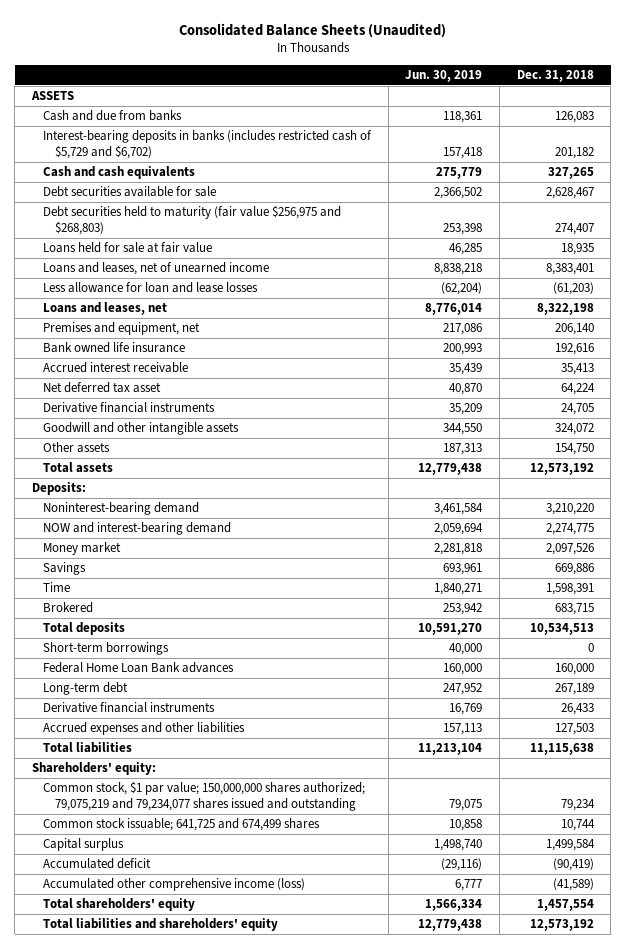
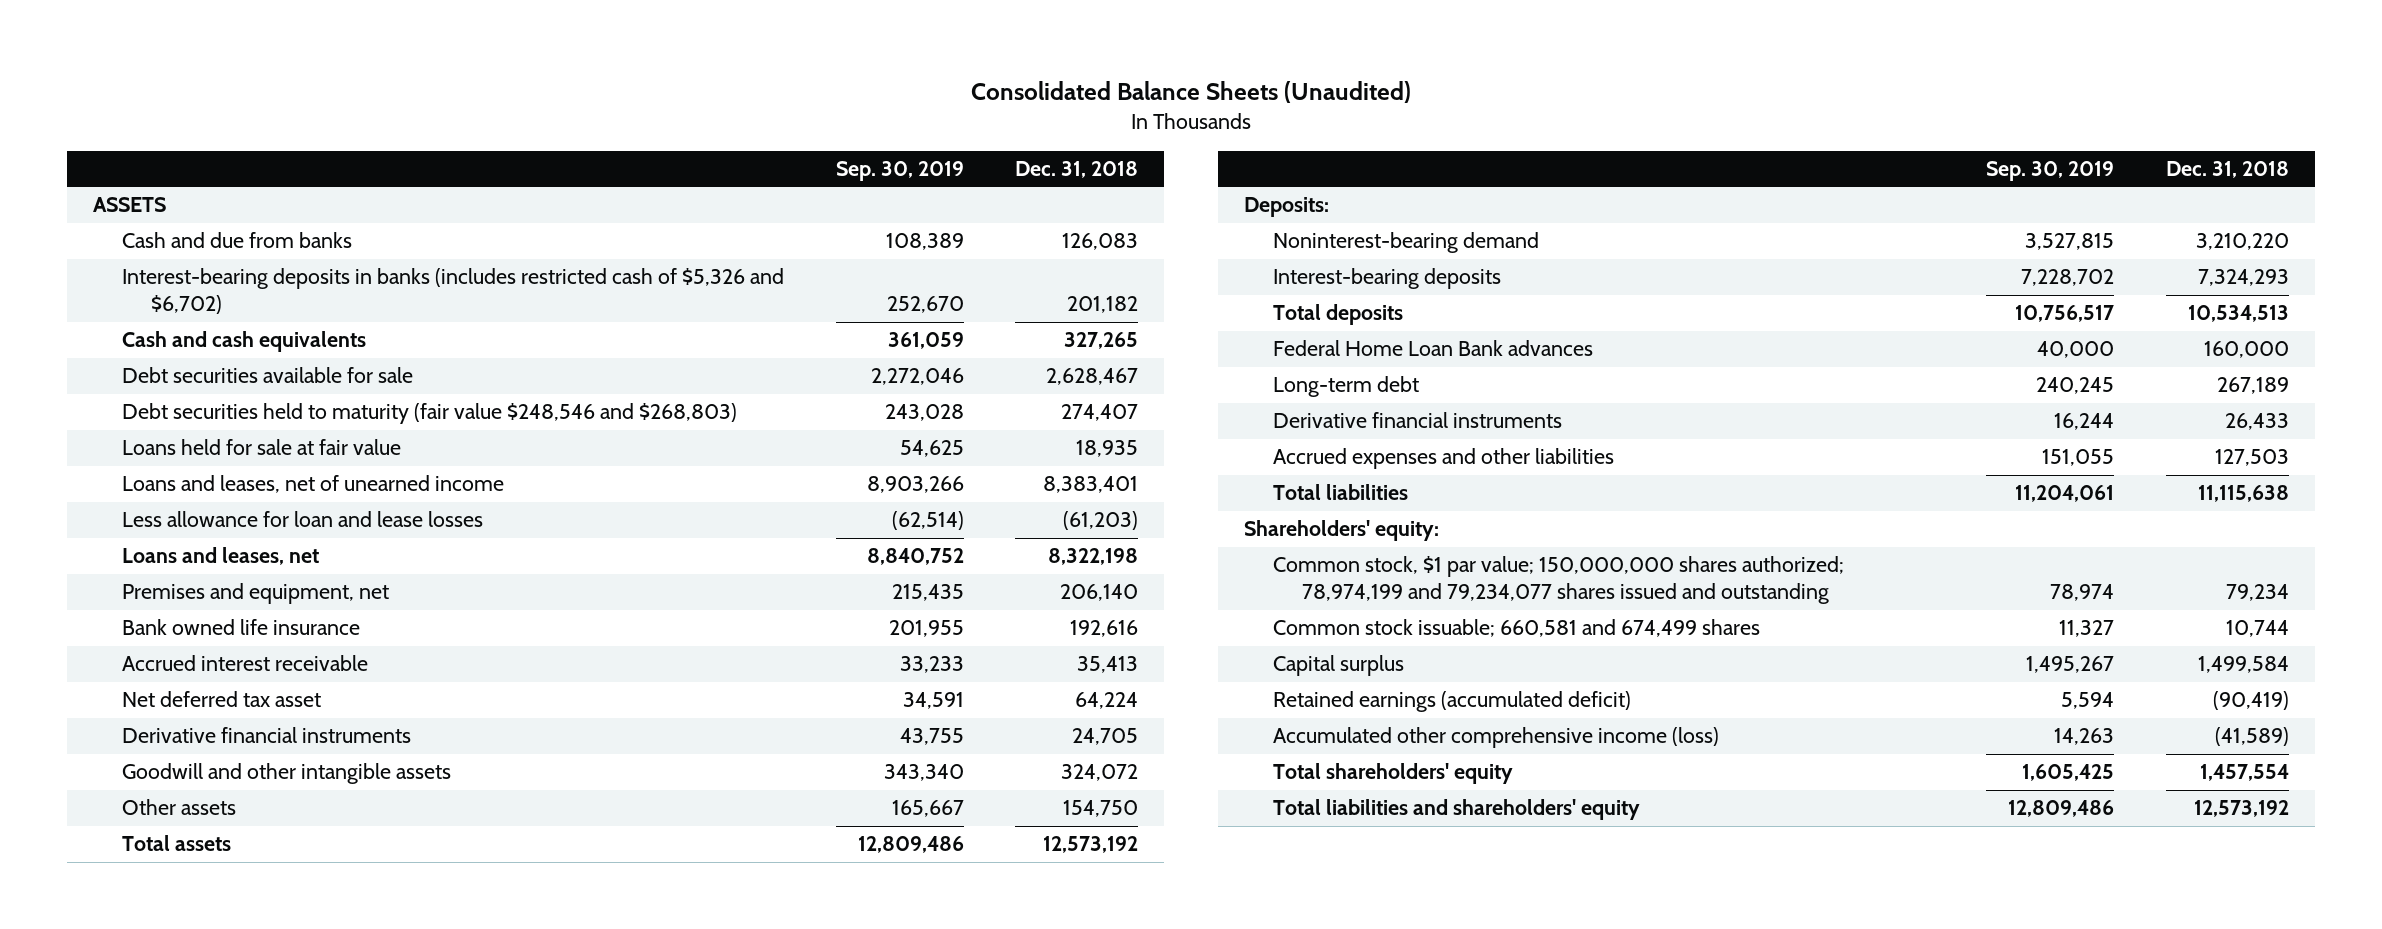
- | Jun. 30, 2019 | Dec. 31, 2018
+ | Sep. 30, 2019 | Dec. 31, 2018
- Interest-bearing deposits in banks (includes restricted cash of $5,729 and $6,702) | 157,418 | 201,182
+ Interest-bearing deposits in banks (includes restricted cash of $5,326 and $6,702) | 252,670 | 201,182
- Debt securities held to maturity (fair value $256,975 and $268,803) | 253,398 | 274,407
+ Debt securities held to maturity (fair value $248,546 and $268,803) | 243,028 | 274,407
- NOW and interest-bearing demand | 2,059,694 | 2,274,775
- Money market | 2,281,818 | 2,097,526
- Savings | 693,961 | 669,886
- Time | 1,840,271 | 1,598,391
- Brokered | 253,942 | 683,715
+ Interest-bearing deposits | 7,228,702 | 7,324,293
- Short-term borrowings | 40,000 | 0
- Common stock, $1 par value; 150,000,000 shares authorized; 79,075,219 and 79,234,077 shares issued and outstanding | 79,075 | 79,234
- Common stock issuable; 641,725 and 674,499 shares | 10,858 | 10,744
+ Common stock, $1 par value; 150,000,000 shares authorized; 78,974,199 and 79,234,077 shares issued and outstanding | 78,974 | 79,234
+ Common stock issuable; 660,581 and 674,499 shares | 11,327 | 10,744
- Accumulated deficit | (29,116) | (90,419)
+ Retained earnings (accumulated deficit) | 5,594 | (90,419)

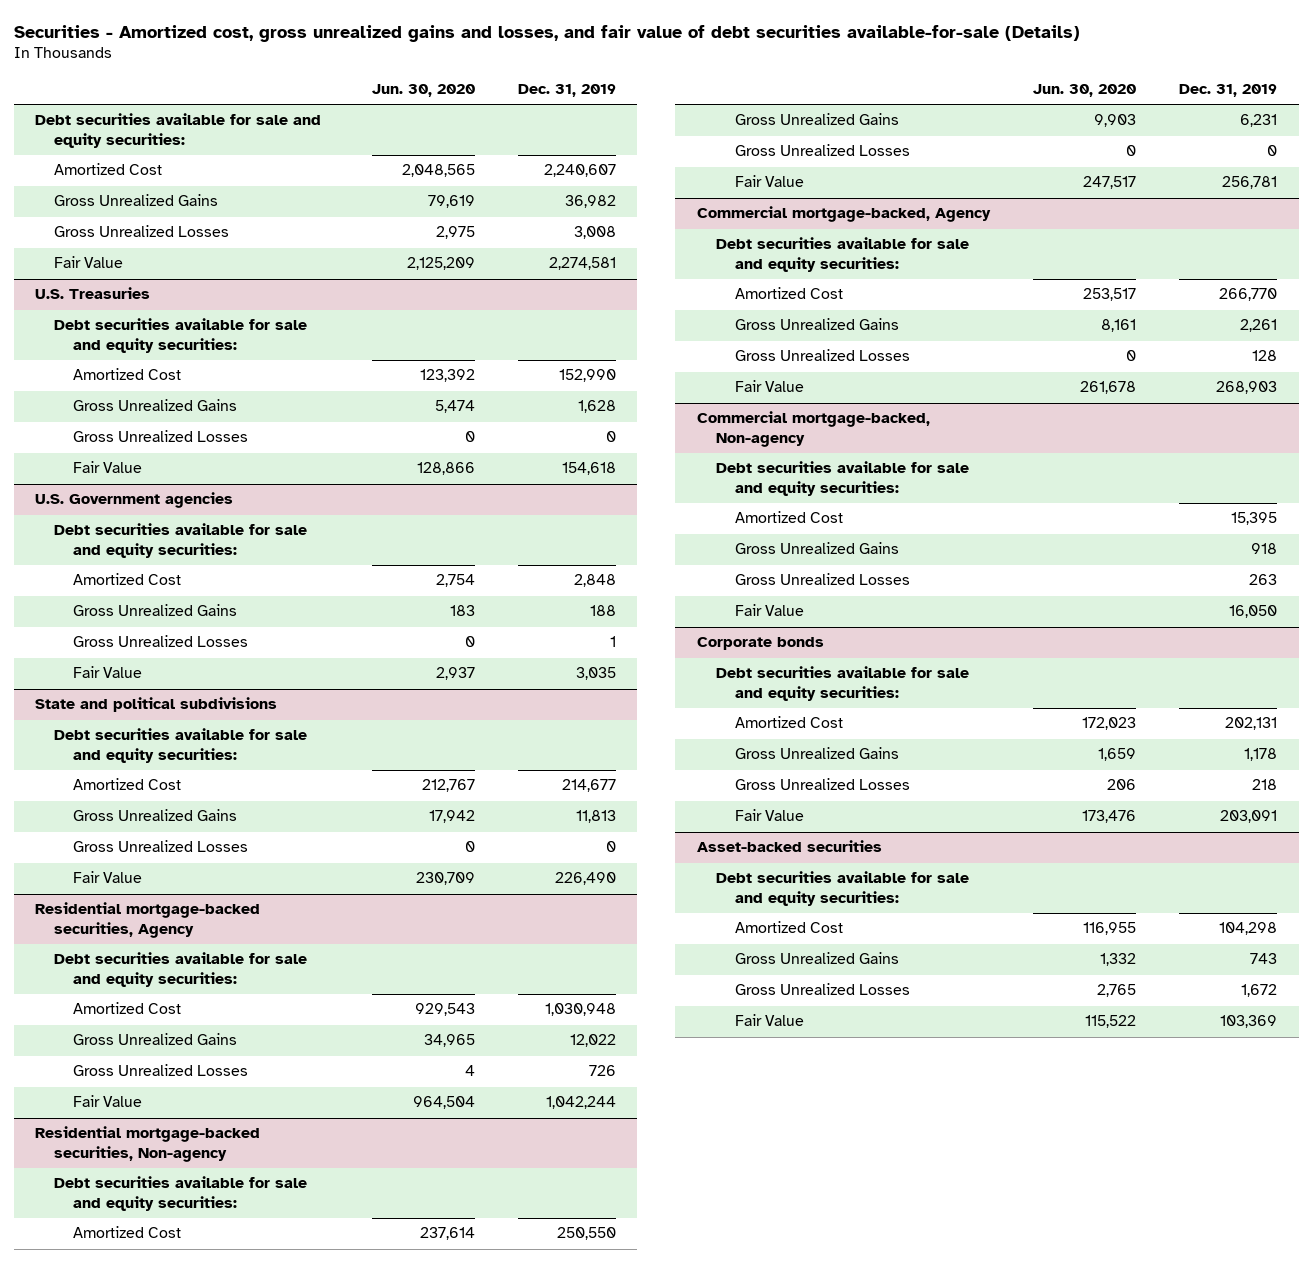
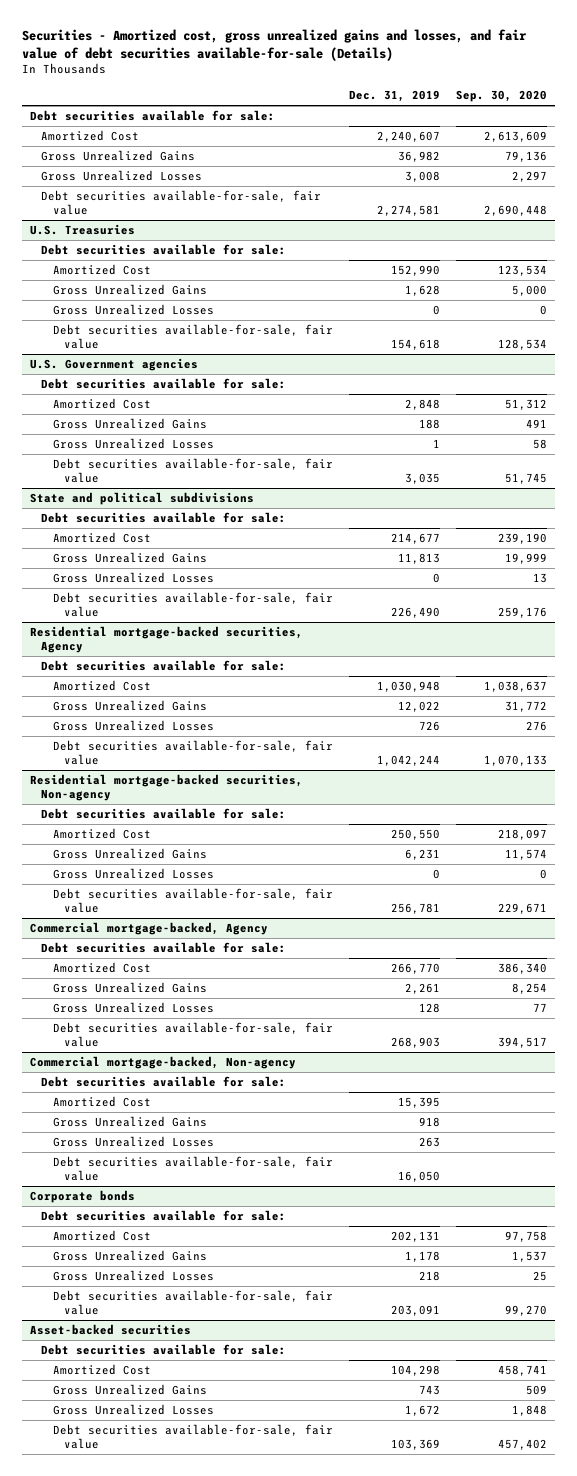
- | Jun. 30, 2020 | Dec. 31, 2019
+ | Dec. 31, 2019 | Sep. 30, 2020
- Debt securities available for sale and equity securities:
+ Debt securities available for sale:
- Fair Value | 2,125,209 | 2,274,581
+ Debt securities available-for-sale, fair value | 2,274,581 | 2,690,448
@ U.S. Treasuries
- Debt securities available for sale and equity securities:
+ Debt securities available for sale:
- Fair Value | 128,866 | 154,618
+ Debt securities available-for-sale, fair value | 154,618 | 128,534
@ U.S. Government agencies
- Debt securities available for sale and equity securities:
+ Debt securities available for sale:
- Fair Value | 2,937 | 3,035
+ Debt securities available-for-sale, fair value | 3,035 | 51,745
@ State and political subdivisions
- Debt securities available for sale and equity securities:
+ Debt securities available for sale:
- Fair Value | 230,709 | 226,490
+ Debt securities available-for-sale, fair value | 226,490 | 259,176
@ Residential mortgage-backed securities, Agency
- Debt securities available for sale and equity securities:
+ Debt securities available for sale:
- Fair Value | 964,504 | 1,042,244
+ Debt securities available-for-sale, fair value | 1,042,244 | 1,070,133
@ Residential mortgage-backed securities, Non-agency
- Debt securities available for sale and equity securities:
+ Debt securities available for sale:
- Fair Value | 247,517 | 256,781
+ Debt securities available-for-sale, fair value | 256,781 | 229,671
@ Commercial mortgage-backed, Agency
- Debt securities available for sale and equity securities:
+ Debt securities available for sale:
- Fair Value | 261,678 | 268,903
+ Debt securities available-for-sale, fair value | 268,903 | 394,517
@ Commercial mortgage-backed, Non-agency
- Debt securities available for sale and equity securities:
+ Debt securities available for sale:
- Fair Value | | 16,050
+ Debt securities available-for-sale, fair value | 16,050 |
@ Corporate bonds
- Debt securities available for sale and equity securities:
+ Debt securities available for sale:
- Fair Value | 173,476 | 203,091
+ Debt securities available-for-sale, fair value | 203,091 | 99,270
@ Asset-backed securities
- Debt securities available for sale and equity securities:
+ Debt securities available for sale:
- Fair Value | 115,522 | 103,369
+ Debt securities available-for-sale, fair value | 103,369 | 457,402

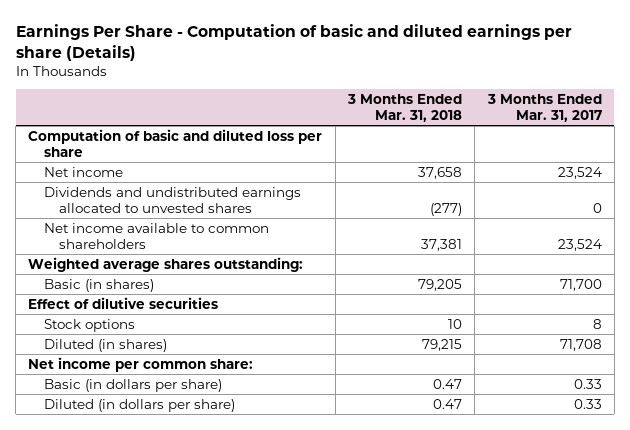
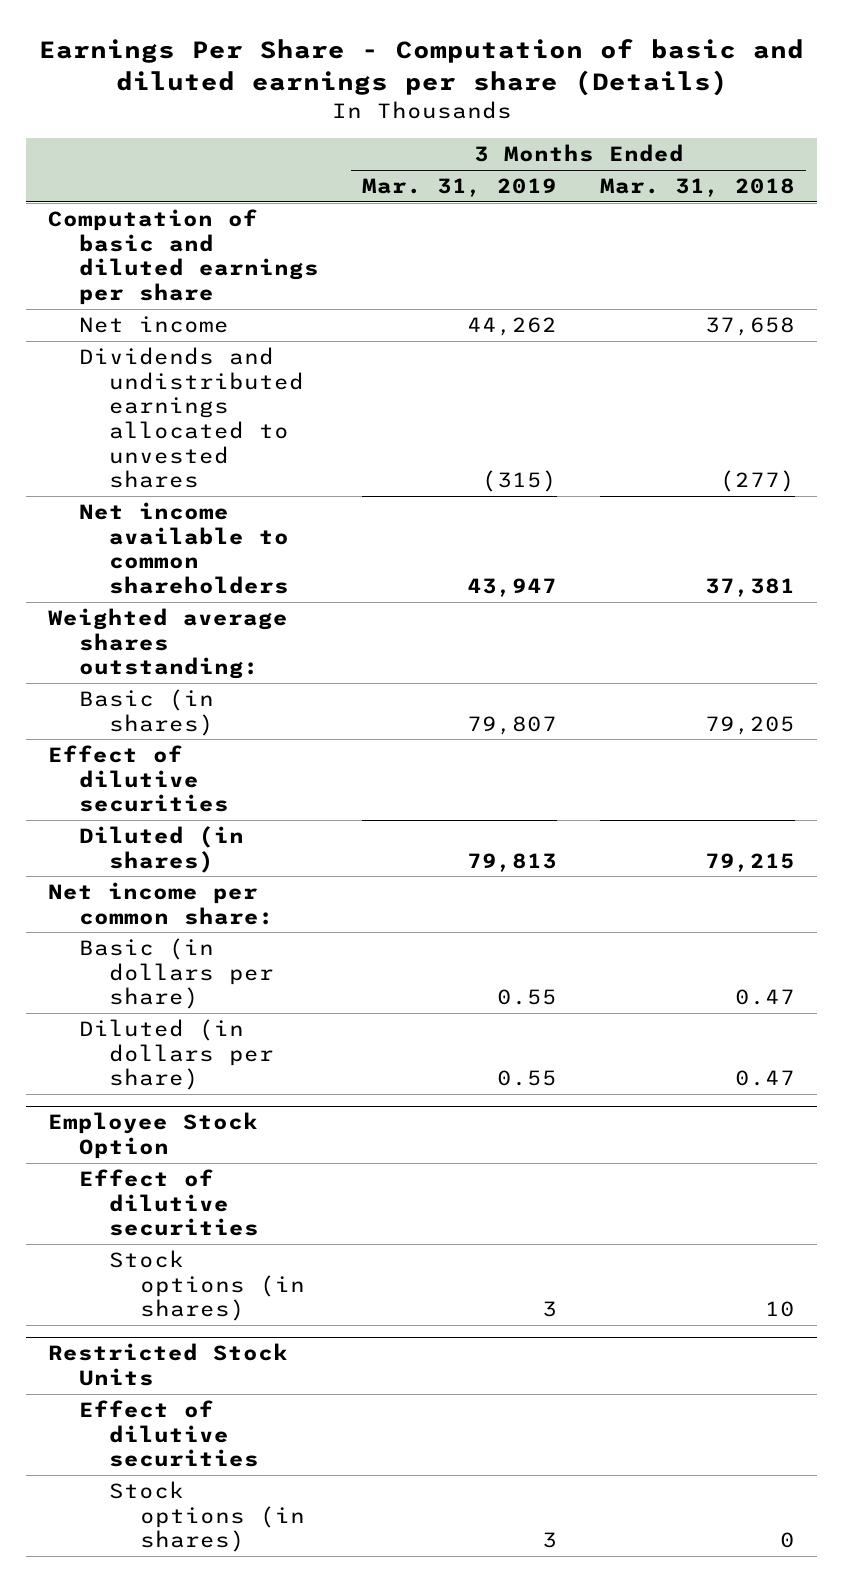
- | 3 Months Ended Mar. 31, 2018 | 3 Months Ended Mar. 31, 2017
+ | 3 Months Ended Mar. 31, 2019 | 3 Months Ended Mar. 31, 2018
- Computation of basic and diluted loss per share
+ Computation of basic and diluted earnings per share
- Stock options | 10 | 8
+ Employee Stock Option
+ Effect of dilutive securities
+ Stock options (in shares) | 3 | 10
+ Restricted Stock Units
+ Effect of dilutive securities
+ Stock options (in shares) | 3 | 0

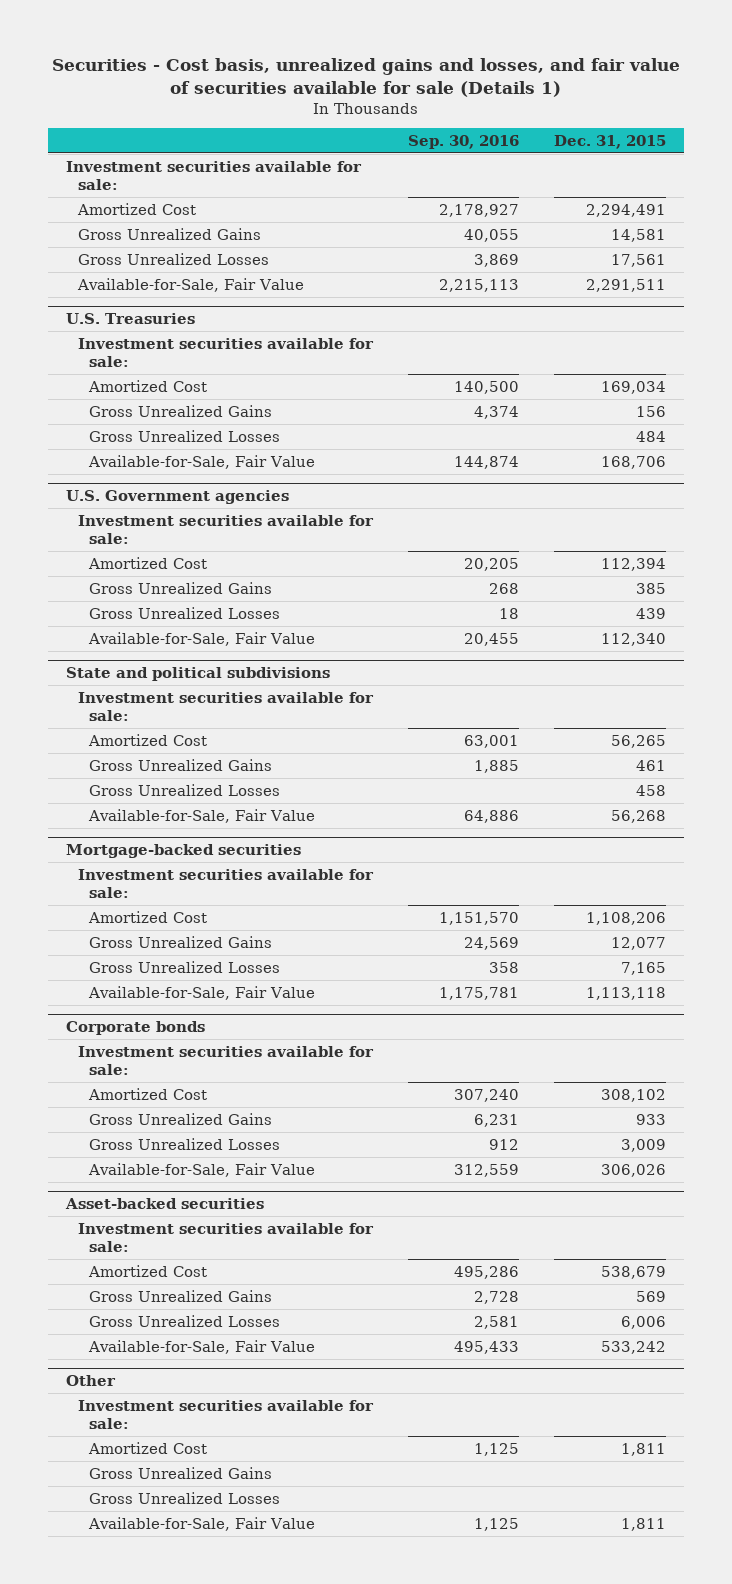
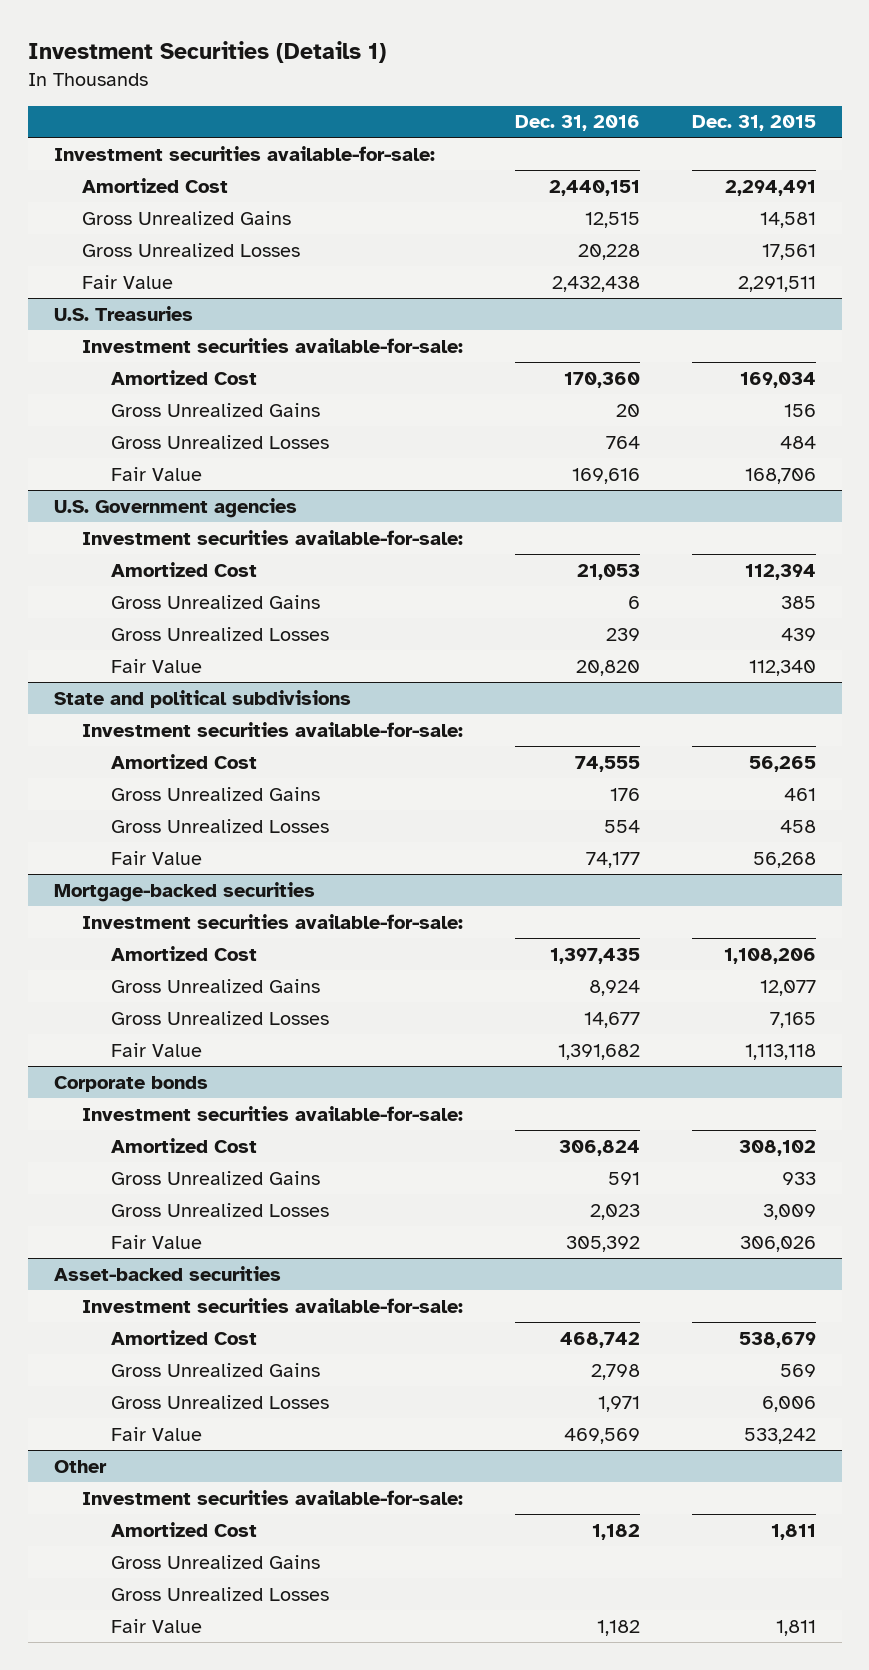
- Securities - Cost basis, unrealized gains and losses, and fair value of securities available for sale (Details 1)
+ Investment Securities (Details 1)
- | Sep. 30, 2016 | Dec. 31, 2015
+ | Dec. 31, 2016 | Dec. 31, 2015
- Investment securities available for sale:
+ Investment securities available-for-sale:
- Available-for-Sale, Fair Value | 2,215,113 | 2,291,511
+ Fair Value | 2,432,438 | 2,291,511
@ U.S. Treasuries
- Investment securities available for sale:
+ Investment securities available-for-sale:
- Available-for-Sale, Fair Value | 144,874 | 168,706
+ Fair Value | 169,616 | 168,706
@ U.S. Government agencies
- Investment securities available for sale:
+ Investment securities available-for-sale:
- Available-for-Sale, Fair Value | 20,455 | 112,340
+ Fair Value | 20,820 | 112,340
@ State and political subdivisions
- Investment securities available for sale:
+ Investment securities available-for-sale:
- Available-for-Sale, Fair Value | 64,886 | 56,268
+ Fair Value | 74,177 | 56,268
@ Mortgage-backed securities
- Investment securities available for sale:
+ Investment securities available-for-sale:
- Available-for-Sale, Fair Value | 1,175,781 | 1,113,118
+ Fair Value | 1,391,682 | 1,113,118
@ Corporate bonds
- Investment securities available for sale:
+ Investment securities available-for-sale:
- Available-for-Sale, Fair Value | 312,559 | 306,026
+ Fair Value | 305,392 | 306,026
@ Asset-backed securities
- Investment securities available for sale:
+ Investment securities available-for-sale:
- Available-for-Sale, Fair Value | 495,433 | 533,242
+ Fair Value | 469,569 | 533,242
@ Other
- Investment securities available for sale:
+ Investment securities available-for-sale:
- Available-for-Sale, Fair Value | 1,125 | 1,811
+ Fair Value | 1,182 | 1,811

